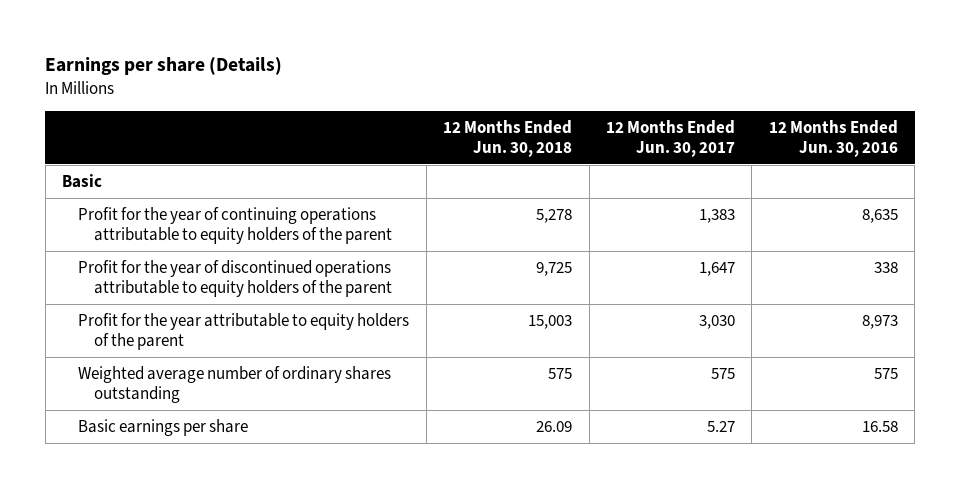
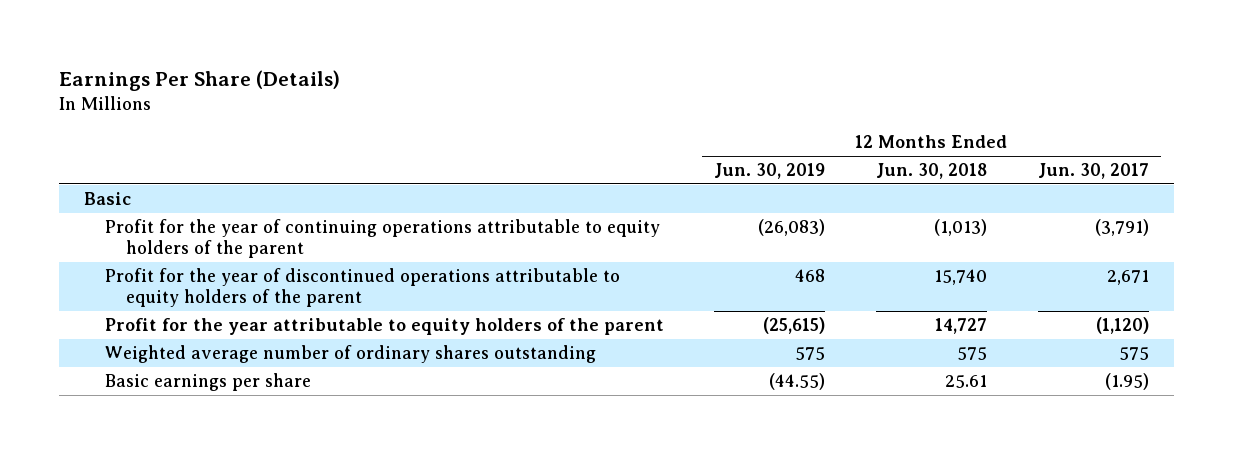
- Earnings per share (Details)
+ Earnings Per Share (Details)
- | 12 Months Ended Jun. 30, 2018 | 12 Months Ended Jun. 30, 2017 | 12 Months Ended Jun. 30, 2016
+ | 12 Months Ended Jun. 30, 2019 | 12 Months Ended Jun. 30, 2018 | 12 Months Ended Jun. 30, 2017
- Profit for the year of continuing operations attributable to equity holders of the parent | 5,278 | 1,383 | 8,635
- Profit for the year of discontinued operations attributable to equity holders of the parent | 9,725 | 1,647 | 338
- Profit for the year attributable to equity holders of the parent | 15,003 | 3,030 | 8,973
+ Profit for the year of continuing operations attributable to equity holders of the parent | (26,083) | (1,013) | (3,791)
+ Profit for the year of discontinued operations attributable to equity holders of the parent | 468 | 15,740 | 2,671
+ Profit for the year attributable to equity holders of the parent | (25,615) | 14,727 | (1,120)
- Basic earnings per share | 26.09 | 5.27 | 16.58
+ Basic earnings per share | (44.55) | 25.61 | (1.95)

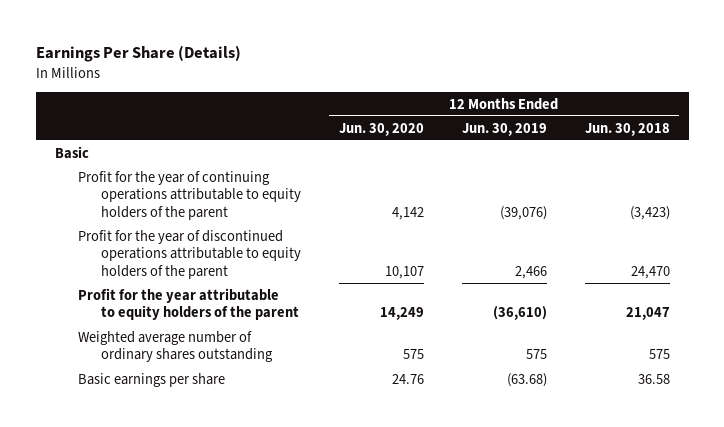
- | 12 Months Ended Jun. 30, 2019 | 12 Months Ended Jun. 30, 2018 | 12 Months Ended Jun. 30, 2017
+ | 12 Months Ended Jun. 30, 2020 | 12 Months Ended Jun. 30, 2019 | 12 Months Ended Jun. 30, 2018
- Profit for the year of continuing operations attributable to equity holders of the parent | (26,083) | (1,013) | (3,791)
- Profit for the year of discontinued operations attributable to equity holders of the parent | 468 | 15,740 | 2,671
- Profit for the year attributable to equity holders of the parent | (25,615) | 14,727 | (1,120)
+ Profit for the year of continuing operations attributable to equity holders of the parent | 4,142 | (39,076) | (3,423)
+ Profit for the year of discontinued operations attributable to equity holders of the parent | 10,107 | 2,466 | 24,470
+ Profit for the year attributable to equity holders of the parent | 14,249 | (36,610) | 21,047
- Basic earnings per share | (44.55) | 25.61 | (1.95)
+ Basic earnings per share | 24.76 | (63.68) | 36.58

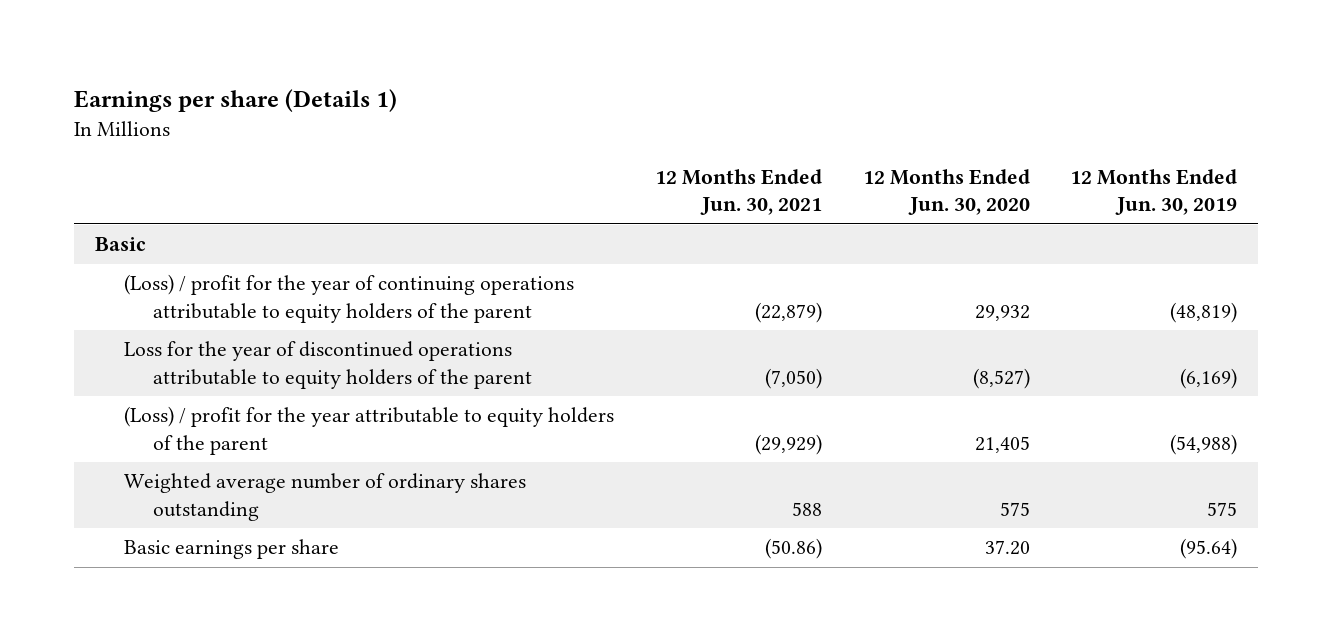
- Earnings Per Share (Details)
+ Earnings per share (Details 1)
- | 12 Months Ended Jun. 30, 2020 | 12 Months Ended Jun. 30, 2019 | 12 Months Ended Jun. 30, 2018
+ | 12 Months Ended Jun. 30, 2021 | 12 Months Ended Jun. 30, 2020 | 12 Months Ended Jun. 30, 2019
- Profit for the year of continuing operations attributable to equity holders of the parent | 4,142 | (39,076) | (3,423)
- Profit for the year of discontinued operations attributable to equity holders of the parent | 10,107 | 2,466 | 24,470
- Profit for the year attributable to equity holders of the parent | 14,249 | (36,610) | 21,047
+ (Loss) / profit for the year of continuing operations attributable to equity holders of the parent | (22,879) | 29,932 | (48,819)
+ Loss for the year of discontinued operations attributable to equity holders of the parent | (7,050) | (8,527) | (6,169)
+ (Loss) / profit for the year attributable to equity holders of the parent | (29,929) | 21,405 | (54,988)
- Basic earnings per share | 24.76 | (63.68) | 36.58
+ Basic earnings per share | (50.86) | 37.20 | (95.64)

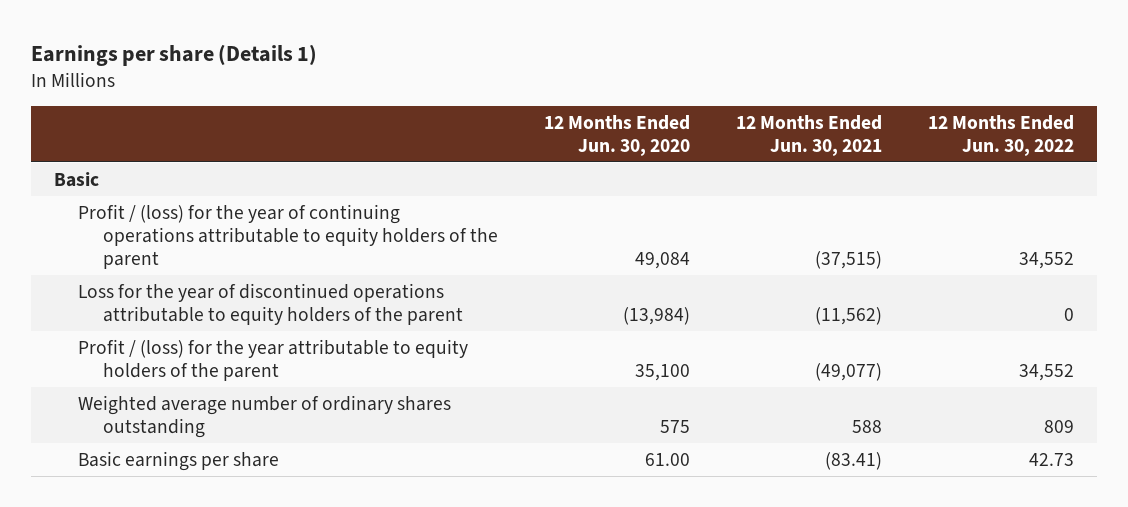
- | 12 Months Ended Jun. 30, 2021 | 12 Months Ended Jun. 30, 2020 | 12 Months Ended Jun. 30, 2019
+ | 12 Months Ended Jun. 30, 2020 | 12 Months Ended Jun. 30, 2021 | 12 Months Ended Jun. 30, 2022
- (Loss) / profit for the year of continuing operations attributable to equity holders of the parent | (22,879) | 29,932 | (48,819)
- Loss for the year of discontinued operations attributable to equity holders of the parent | (7,050) | (8,527) | (6,169)
- (Loss) / profit for the year attributable to equity holders of the parent | (29,929) | 21,405 | (54,988)
+ Profit / (loss) for the year of continuing operations attributable to equity holders of the parent | 49,084 | (37,515) | 34,552
+ Loss for the year of discontinued operations attributable to equity holders of the parent | (13,984) | (11,562) | 0
+ Profit / (loss) for the year attributable to equity holders of the parent | 35,100 | (49,077) | 34,552
- Basic earnings per share | (50.86) | 37.20 | (95.64)
+ Basic earnings per share | 61.00 | (83.41) | 42.73

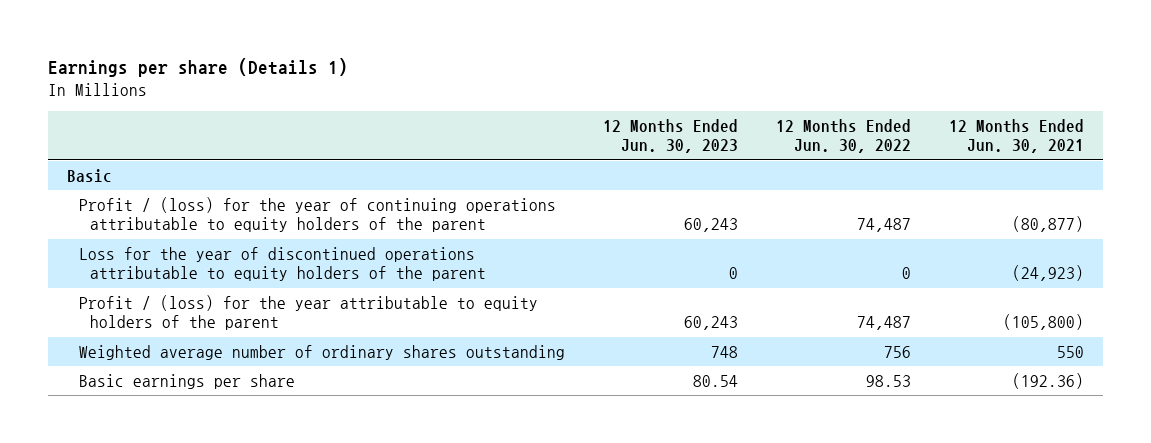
- | 12 Months Ended Jun. 30, 2020 | 12 Months Ended Jun. 30, 2021 | 12 Months Ended Jun. 30, 2022
+ | 12 Months Ended Jun. 30, 2023 | 12 Months Ended Jun. 30, 2022 | 12 Months Ended Jun. 30, 2021
- Profit / (loss) for the year of continuing operations attributable to equity holders of the parent | 49,084 | (37,515) | 34,552
- Loss for the year of discontinued operations attributable to equity holders of the parent | (13,984) | (11,562) | 0
- Profit / (loss) for the year attributable to equity holders of the parent | 35,100 | (49,077) | 34,552
- Weighted average number of ordinary shares outstanding | 575 | 588 | 809
- Basic earnings per share | 61.00 | (83.41) | 42.73
+ Profit / (loss) for the year of continuing operations attributable to equity holders of the parent | 60,243 | 74,487 | (80,877)
+ Loss for the year of discontinued operations attributable to equity holders of the parent | 0 | 0 | (24,923)
+ Profit / (loss) for the year attributable to equity holders of the parent | 60,243 | 74,487 | (105,800)
+ Weighted average number of ordinary shares outstanding | 748 | 756 | 550
+ Basic earnings per share | 80.54 | 98.53 | (192.36)

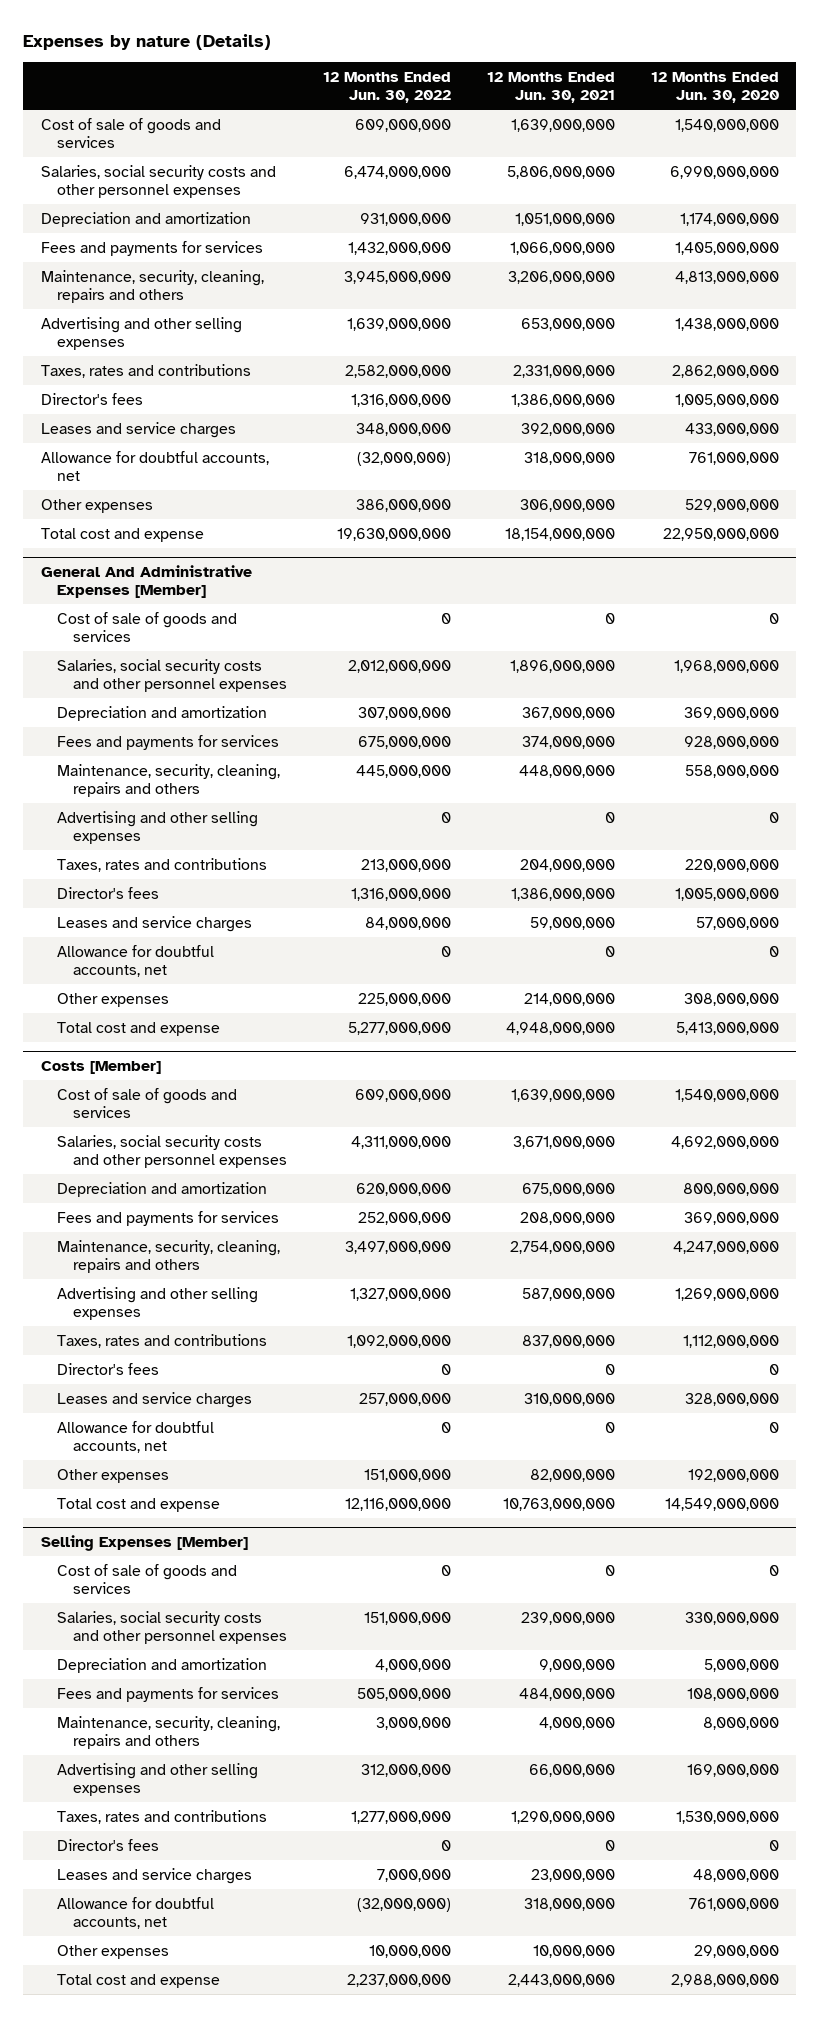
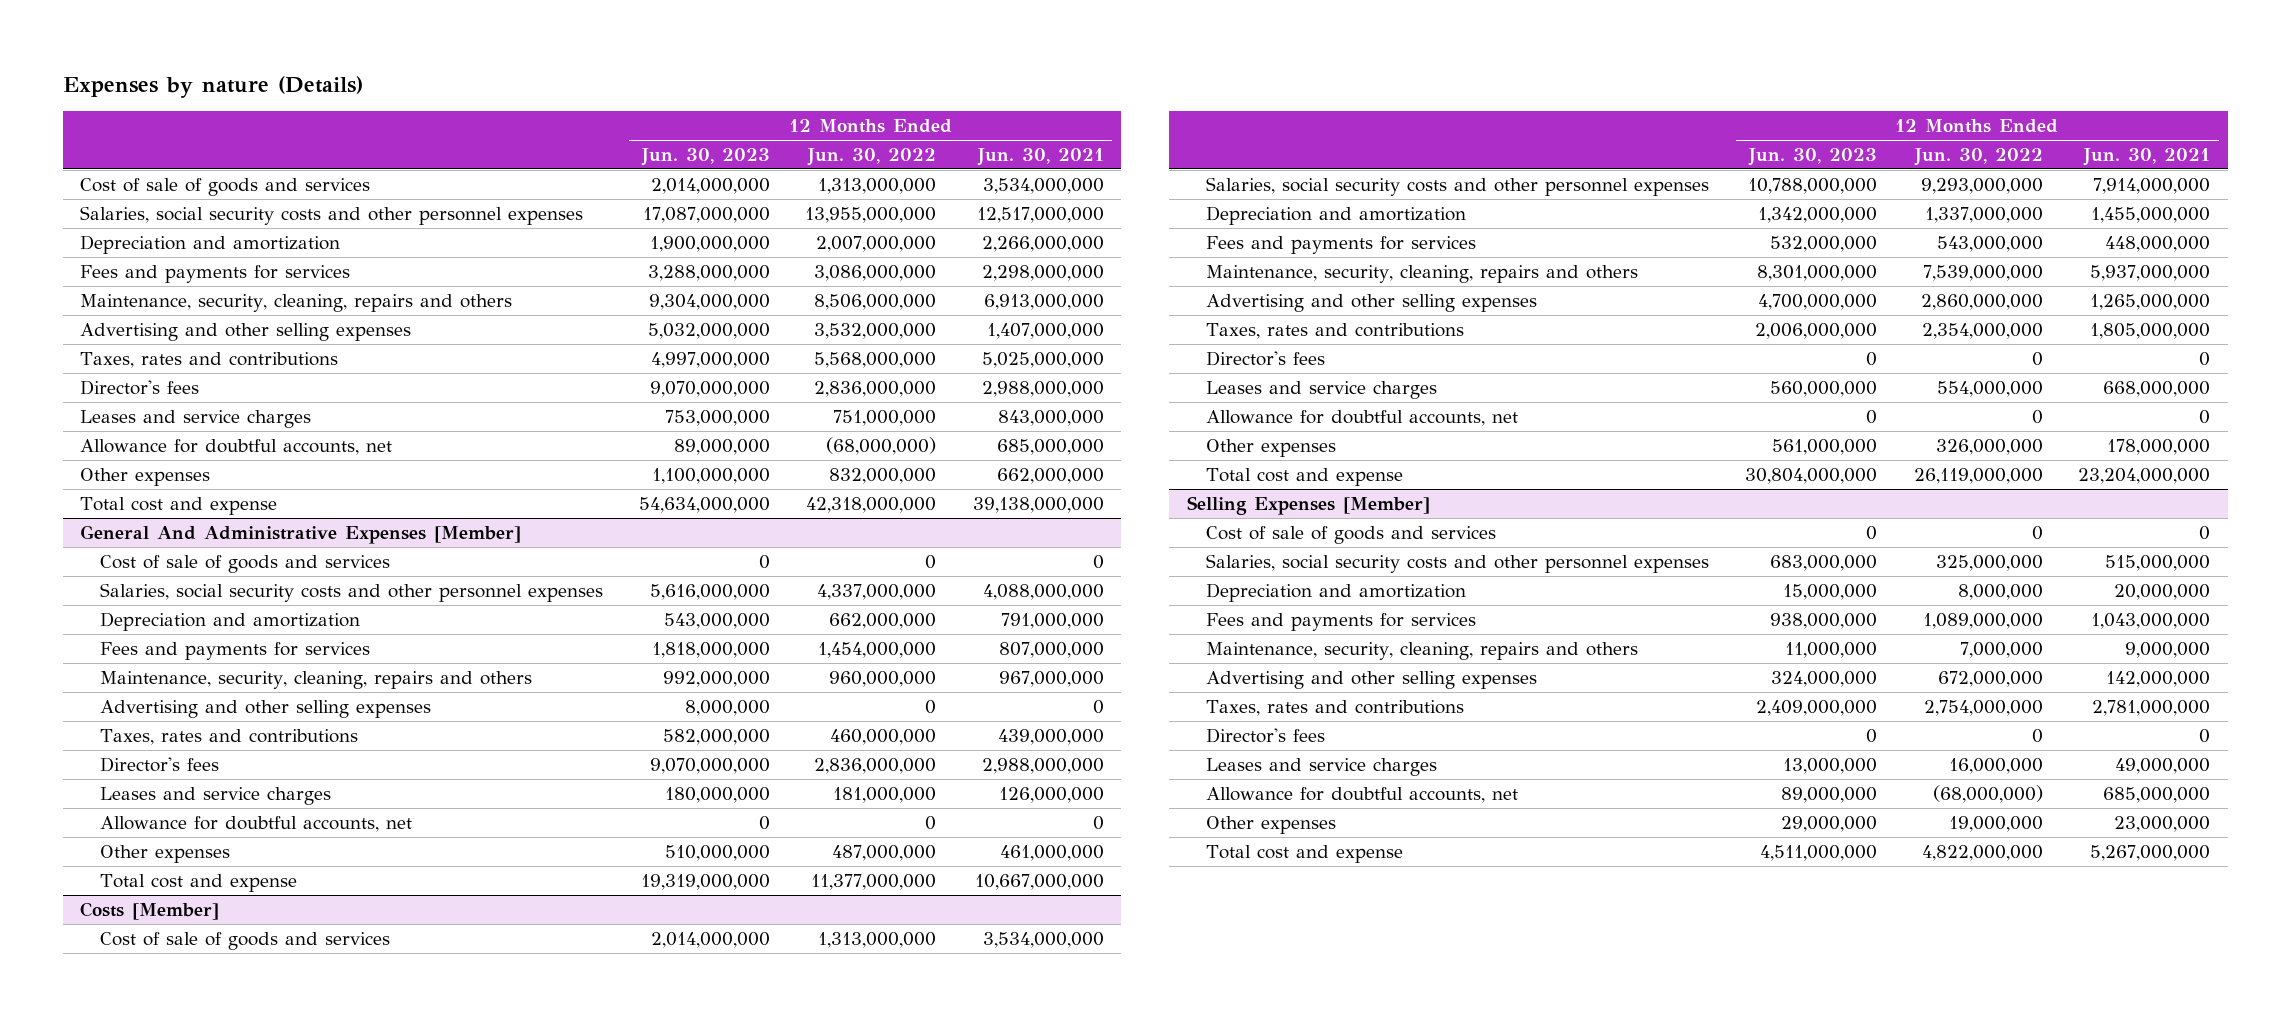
- | 12 Months Ended Jun. 30, 2022 | 12 Months Ended Jun. 30, 2021 | 12 Months Ended Jun. 30, 2020
+ | 12 Months Ended Jun. 30, 2023 | 12 Months Ended Jun. 30, 2022 | 12 Months Ended Jun. 30, 2021
- Cost of sale of goods and services | 609,000,000 | 1,639,000,000 | 1,540,000,000
- Salaries, social security costs and other personnel expenses | 6,474,000,000 | 5,806,000,000 | 6,990,000,000
- Depreciation and amortization | 931,000,000 | 1,051,000,000 | 1,174,000,000
- Fees and payments for services | 1,432,000,000 | 1,066,000,000 | 1,405,000,000
- Maintenance, security, cleaning, repairs and others | 3,945,000,000 | 3,206,000,000 | 4,813,000,000
- Advertising and other selling expenses | 1,639,000,000 | 653,000,000 | 1,438,000,000
- Taxes, rates and contributions | 2,582,000,000 | 2,331,000,000 | 2,862,000,000
- Director's fees | 1,316,000,000 | 1,386,000,000 | 1,005,000,000
- Leases and service charges | 348,000,000 | 392,000,000 | 433,000,000
- Allowance for doubtful accounts, net | (32,000,000) | 318,000,000 | 761,000,000
- Other expenses | 386,000,000 | 306,000,000 | 529,000,000
- Total cost and expense | 19,630,000,000 | 18,154,000,000 | 22,950,000,000
+ Cost of sale of goods and services | 2,014,000,000 | 1,313,000,000 | 3,534,000,000
+ Salaries, social security costs and other personnel expenses | 17,087,000,000 | 13,955,000,000 | 12,517,000,000
+ Depreciation and amortization | 1,900,000,000 | 2,007,000,000 | 2,266,000,000
+ Fees and payments for services | 3,288,000,000 | 3,086,000,000 | 2,298,000,000
+ Maintenance, security, cleaning, repairs and others | 9,304,000,000 | 8,506,000,000 | 6,913,000,000
+ Advertising and other selling expenses | 5,032,000,000 | 3,532,000,000 | 1,407,000,000
+ Taxes, rates and contributions | 4,997,000,000 | 5,568,000,000 | 5,025,000,000
+ Director's fees | 9,070,000,000 | 2,836,000,000 | 2,988,000,000
+ Leases and service charges | 753,000,000 | 751,000,000 | 843,000,000
+ Allowance for doubtful accounts, net | 89,000,000 | (68,000,000) | 685,000,000
+ Other expenses | 1,100,000,000 | 832,000,000 | 662,000,000
+ Total cost and expense | 54,634,000,000 | 42,318,000,000 | 39,138,000,000
@ General And Administrative Expenses [Member]
- Salaries, social security costs and other personnel expenses | 2,012,000,000 | 1,896,000,000 | 1,968,000,000
- Depreciation and amortization | 307,000,000 | 367,000,000 | 369,000,000
- Fees and payments for services | 675,000,000 | 374,000,000 | 928,000,000
- Maintenance, security, cleaning, repairs and others | 445,000,000 | 448,000,000 | 558,000,000
+ Salaries, social security costs and other personnel expenses | 5,616,000,000 | 4,337,000,000 | 4,088,000,000
+ Depreciation and amortization | 543,000,000 | 662,000,000 | 791,000,000
+ Fees and payments for services | 1,818,000,000 | 1,454,000,000 | 807,000,000
+ Maintenance, security, cleaning, repairs and others | 992,000,000 | 960,000,000 | 967,000,000
- Taxes, rates and contributions | 213,000,000 | 204,000,000 | 220,000,000
- Director's fees | 1,316,000,000 | 1,386,000,000 | 1,005,000,000
- Leases and service charges | 84,000,000 | 59,000,000 | 57,000,000
+ Taxes, rates and contributions | 582,000,000 | 460,000,000 | 439,000,000
+ Director's fees | 9,070,000,000 | 2,836,000,000 | 2,988,000,000
+ Leases and service charges | 180,000,000 | 181,000,000 | 126,000,000
- Other expenses | 225,000,000 | 214,000,000 | 308,000,000
- Total cost and expense | 5,277,000,000 | 4,948,000,000 | 5,413,000,000
+ Other expenses | 510,000,000 | 487,000,000 | 461,000,000
+ Total cost and expense | 19,319,000,000 | 11,377,000,000 | 10,667,000,000
@ Costs [Member]
- Cost of sale of goods and services | 609,000,000 | 1,639,000,000 | 1,540,000,000
- Salaries, social security costs and other personnel expenses | 4,311,000,000 | 3,671,000,000 | 4,692,000,000
- Depreciation and amortization | 620,000,000 | 675,000,000 | 800,000,000
- Fees and payments for services | 252,000,000 | 208,000,000 | 369,000,000
- Maintenance, security, cleaning, repairs and others | 3,497,000,000 | 2,754,000,000 | 4,247,000,000
- Advertising and other selling expenses | 1,327,000,000 | 587,000,000 | 1,269,000,000
- Taxes, rates and contributions | 1,092,000,000 | 837,000,000 | 1,112,000,000
+ Cost of sale of goods and services | 2,014,000,000 | 1,313,000,000 | 3,534,000,000
+ Salaries, social security costs and other personnel expenses | 10,788,000,000 | 9,293,000,000 | 7,914,000,000
+ Depreciation and amortization | 1,342,000,000 | 1,337,000,000 | 1,455,000,000
+ Fees and payments for services | 532,000,000 | 543,000,000 | 448,000,000
+ Maintenance, security, cleaning, repairs and others | 8,301,000,000 | 7,539,000,000 | 5,937,000,000
+ Advertising and other selling expenses | 4,700,000,000 | 2,860,000,000 | 1,265,000,000
+ Taxes, rates and contributions | 2,006,000,000 | 2,354,000,000 | 1,805,000,000
- Leases and service charges | 257,000,000 | 310,000,000 | 328,000,000
+ Leases and service charges | 560,000,000 | 554,000,000 | 668,000,000
- Other expenses | 151,000,000 | 82,000,000 | 192,000,000
- Total cost and expense | 12,116,000,000 | 10,763,000,000 | 14,549,000,000
+ Other expenses | 561,000,000 | 326,000,000 | 178,000,000
+ Total cost and expense | 30,804,000,000 | 26,119,000,000 | 23,204,000,000
@ Selling Expenses [Member]
- Salaries, social security costs and other personnel expenses | 151,000,000 | 239,000,000 | 330,000,000
- Depreciation and amortization | 4,000,000 | 9,000,000 | 5,000,000
- Fees and payments for services | 505,000,000 | 484,000,000 | 108,000,000
- Maintenance, security, cleaning, repairs and others | 3,000,000 | 4,000,000 | 8,000,000
- Advertising and other selling expenses | 312,000,000 | 66,000,000 | 169,000,000
- Taxes, rates and contributions | 1,277,000,000 | 1,290,000,000 | 1,530,000,000
+ Salaries, social security costs and other personnel expenses | 683,000,000 | 325,000,000 | 515,000,000
+ Depreciation and amortization | 15,000,000 | 8,000,000 | 20,000,000
+ Fees and payments for services | 938,000,000 | 1,089,000,000 | 1,043,000,000
+ Maintenance, security, cleaning, repairs and others | 11,000,000 | 7,000,000 | 9,000,000
+ Advertising and other selling expenses | 324,000,000 | 672,000,000 | 142,000,000
+ Taxes, rates and contributions | 2,409,000,000 | 2,754,000,000 | 2,781,000,000
- Leases and service charges | 7,000,000 | 23,000,000 | 48,000,000
- Allowance for doubtful accounts, net | (32,000,000) | 318,000,000 | 761,000,000
- Other expenses | 10,000,000 | 10,000,000 | 29,000,000
- Total cost and expense | 2,237,000,000 | 2,443,000,000 | 2,988,000,000
+ Leases and service charges | 13,000,000 | 16,000,000 | 49,000,000
+ Allowance for doubtful accounts, net | 89,000,000 | (68,000,000) | 685,000,000
+ Other expenses | 29,000,000 | 19,000,000 | 23,000,000
+ Total cost and expense | 4,511,000,000 | 4,822,000,000 | 5,267,000,000

